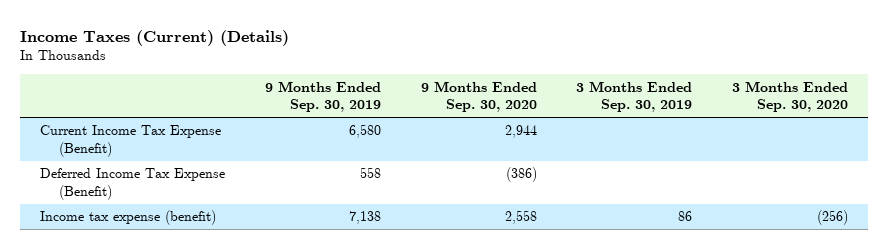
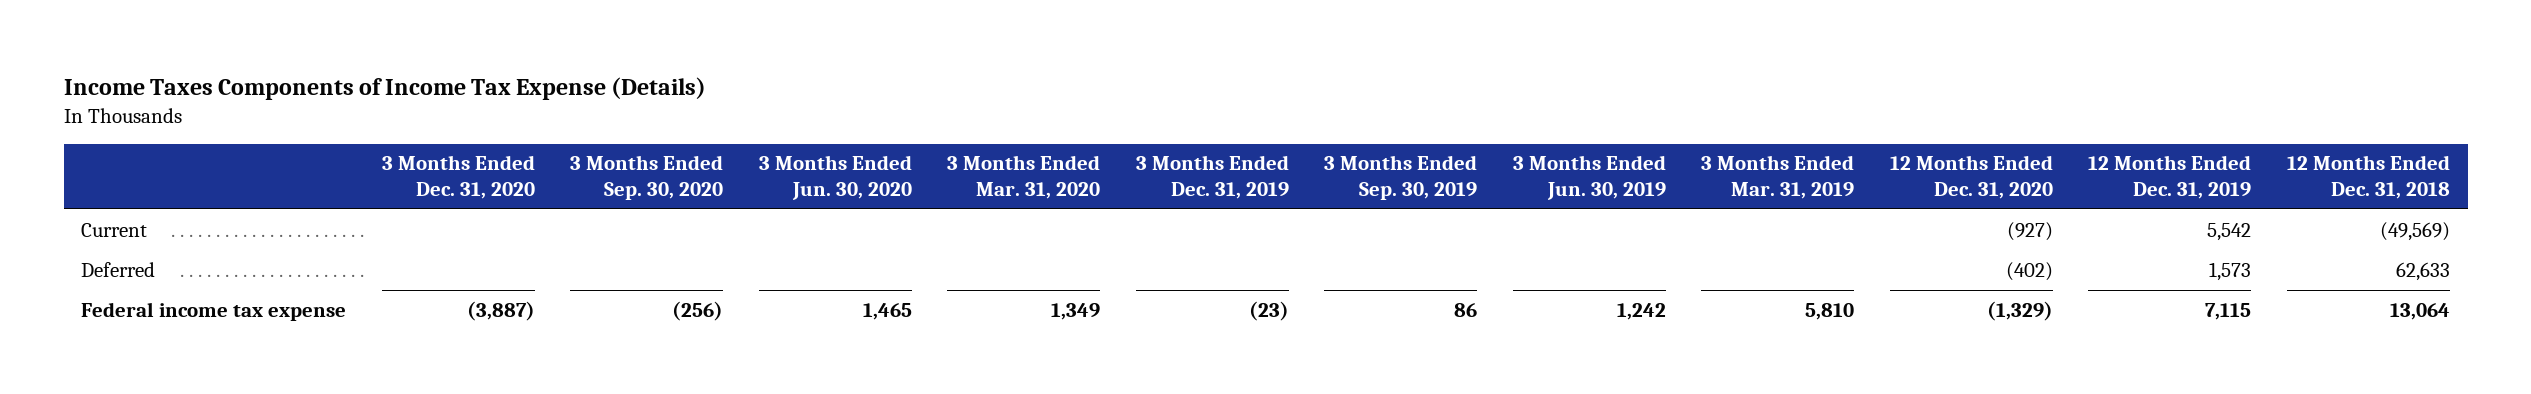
- Income Taxes (Current) (Details)
+ Income Taxes Components of Income Tax Expense (Details)
- | 9 Months Ended Sep. 30, 2019 | 9 Months Ended Sep. 30, 2020 | 3 Months Ended Sep. 30, 2019 | 3 Months Ended Sep. 30, 2020
+ | 3 Months Ended Dec. 31, 2020 | 3 Months Ended Sep. 30, 2020 | 3 Months Ended Jun. 30, 2020 | 3 Months Ended Mar. 31, 2020 | 3 Months Ended Dec. 31, 2019 | 3 Months Ended Sep. 30, 2019 | 3 Months Ended Jun. 30, 2019 | 3 Months Ended Mar. 31, 2019 | 12 Months Ended Dec. 31, 2020 | 12 Months Ended Dec. 31, 2019 | 12 Months Ended Dec. 31, 2018
- Current Income Tax Expense (Benefit) | 6,580 | 2,944 | |
- Deferred Income Tax Expense (Benefit) | 558 | (386) | |
- Income tax expense (benefit) | 7,138 | 2,558 | 86 | (256)
+ Current | | | | | | | | | (927) | 5,542 | (49,569)
+ Deferred | | | | | | | | | (402) | 1,573 | 62,633
+ Federal income tax expense | (3,887) | (256) | 1,465 | 1,349 | (23) | 86 | 1,242 | 5,810 | (1,329) | 7,115 | 13,064

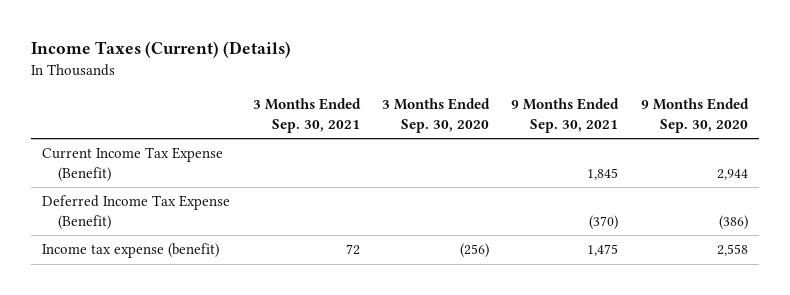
- Income Taxes Components of Income Tax Expense (Details)
+ Income Taxes (Current) (Details)
- | 3 Months Ended Dec. 31, 2020 | 3 Months Ended Sep. 30, 2020 | 3 Months Ended Jun. 30, 2020 | 3 Months Ended Mar. 31, 2020 | 3 Months Ended Dec. 31, 2019 | 3 Months Ended Sep. 30, 2019 | 3 Months Ended Jun. 30, 2019 | 3 Months Ended Mar. 31, 2019 | 12 Months Ended Dec. 31, 2020 | 12 Months Ended Dec. 31, 2019 | 12 Months Ended Dec. 31, 2018
+ | 3 Months Ended Sep. 30, 2021 | 3 Months Ended Sep. 30, 2020 | 9 Months Ended Sep. 30, 2021 | 9 Months Ended Sep. 30, 2020
- Current | | | | | | | | | (927) | 5,542 | (49,569)
- Deferred | | | | | | | | | (402) | 1,573 | 62,633
- Federal income tax expense | (3,887) | (256) | 1,465 | 1,349 | (23) | 86 | 1,242 | 5,810 | (1,329) | 7,115 | 13,064
+ Current Income Tax Expense (Benefit) | | | 1,845 | 2,944
+ Deferred Income Tax Expense (Benefit) | | | (370) | (386)
+ Income tax expense (benefit) | 72 | (256) | 1,475 | 2,558

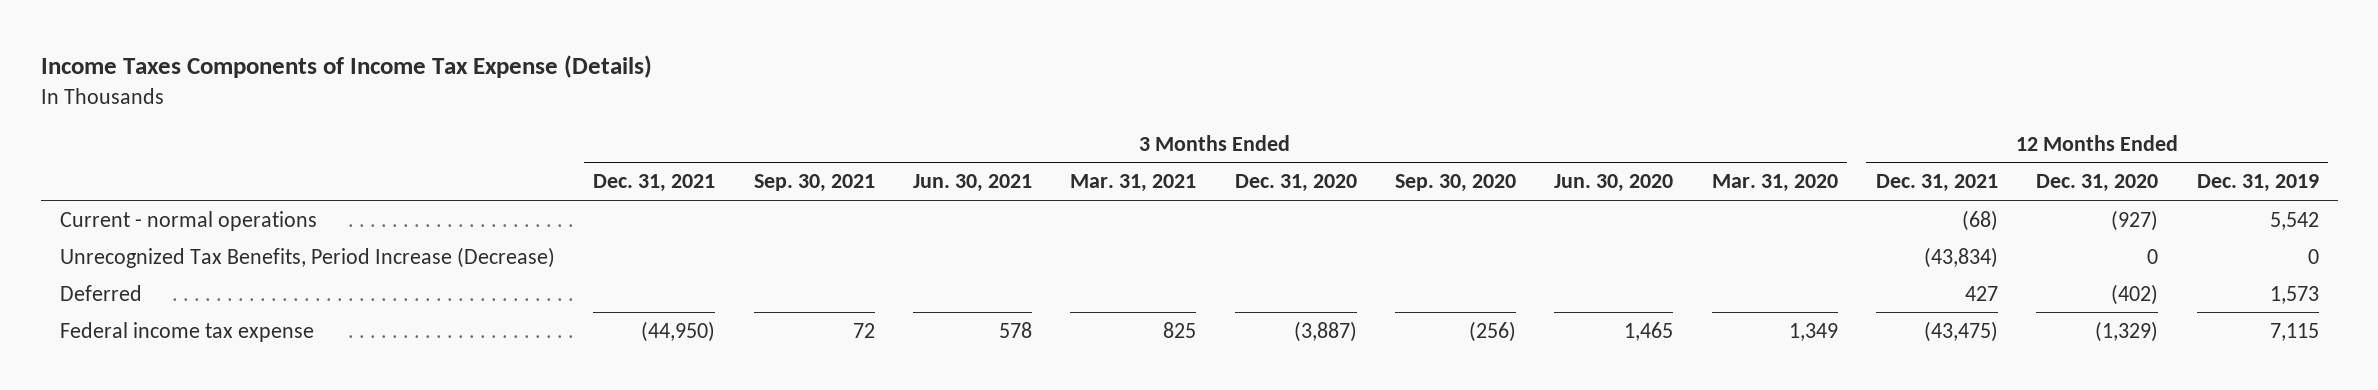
- Income Taxes (Current) (Details)
+ Income Taxes Components of Income Tax Expense (Details)
- | 3 Months Ended Sep. 30, 2021 | 3 Months Ended Sep. 30, 2020 | 9 Months Ended Sep. 30, 2021 | 9 Months Ended Sep. 30, 2020
+ | 3 Months Ended Dec. 31, 2021 | 3 Months Ended Sep. 30, 2021 | 3 Months Ended Jun. 30, 2021 | 3 Months Ended Mar. 31, 2021 | 3 Months Ended Dec. 31, 2020 | 3 Months Ended Sep. 30, 2020 | 3 Months Ended Jun. 30, 2020 | 3 Months Ended Mar. 31, 2020 | 12 Months Ended Dec. 31, 2021 | 12 Months Ended Dec. 31, 2020 | 12 Months Ended Dec. 31, 2019
- Current Income Tax Expense (Benefit) | | | 1,845 | 2,944
- Deferred Income Tax Expense (Benefit) | | | (370) | (386)
- Income tax expense (benefit) | 72 | (256) | 1,475 | 2,558
+ Current - normal operations | | | | | | | | | (68) | (927) | 5,542
+ Unrecognized Tax Benefits, Period Increase (Decrease) | | | | | | | | | (43,834) | 0 | 0
+ Deferred | | | | | | | | | 427 | (402) | 1,573
+ Federal income tax expense | (44,950) | 72 | 578 | 825 | (3,887) | (256) | 1,465 | 1,349 | (43,475) | (1,329) | 7,115

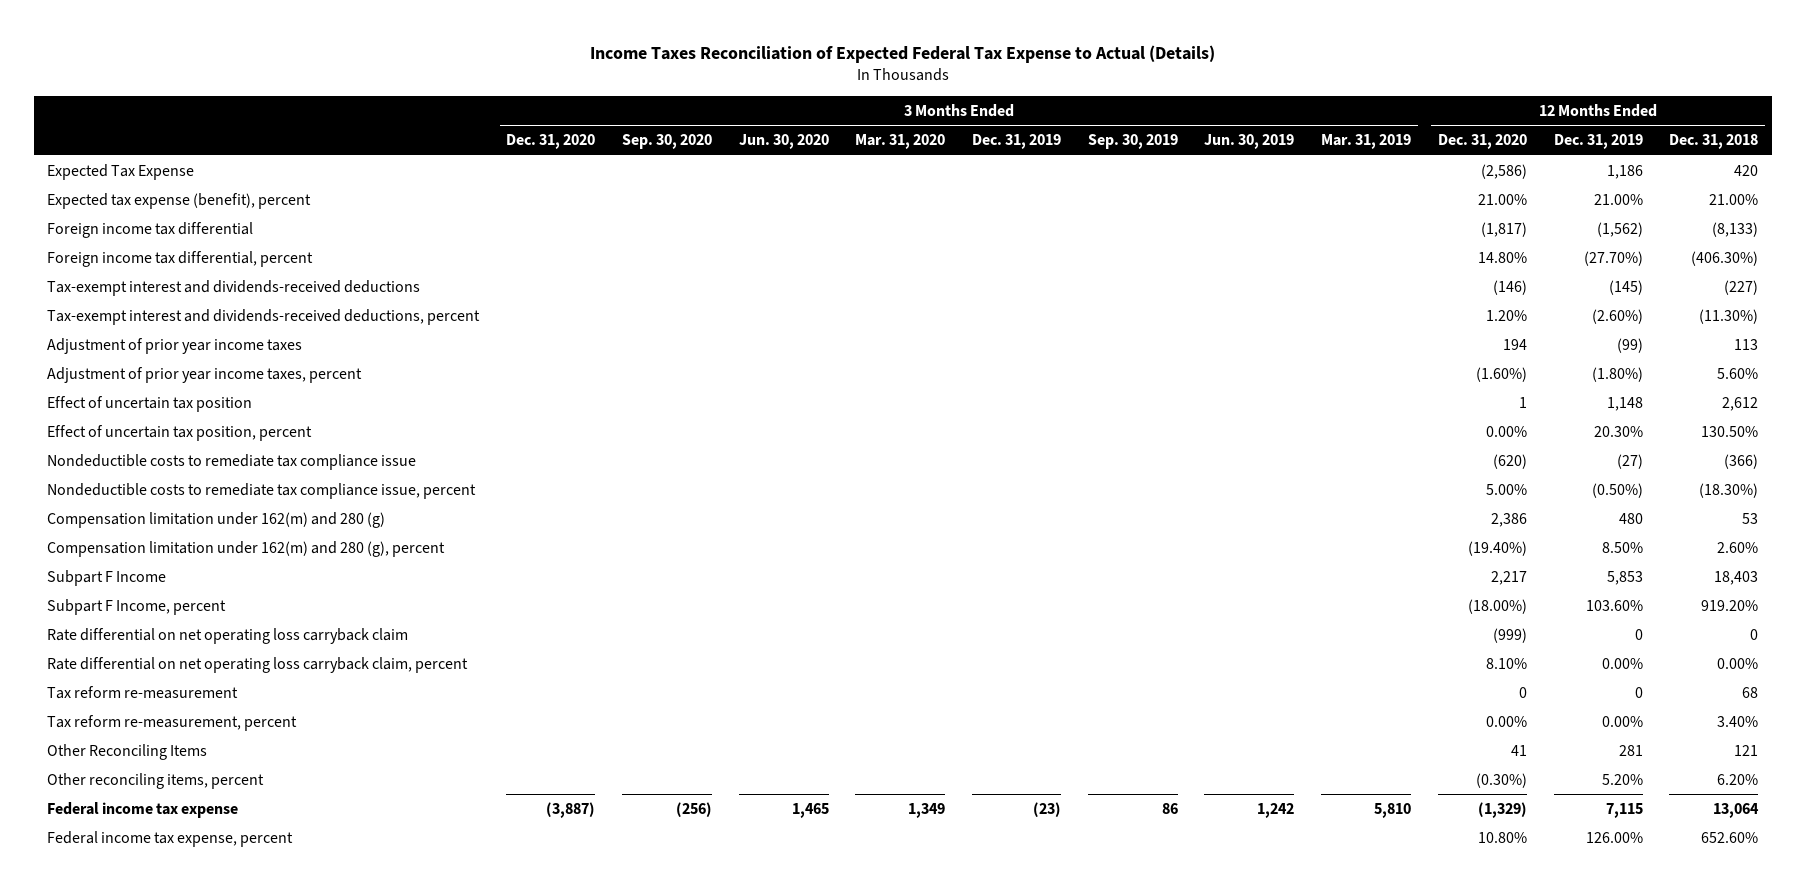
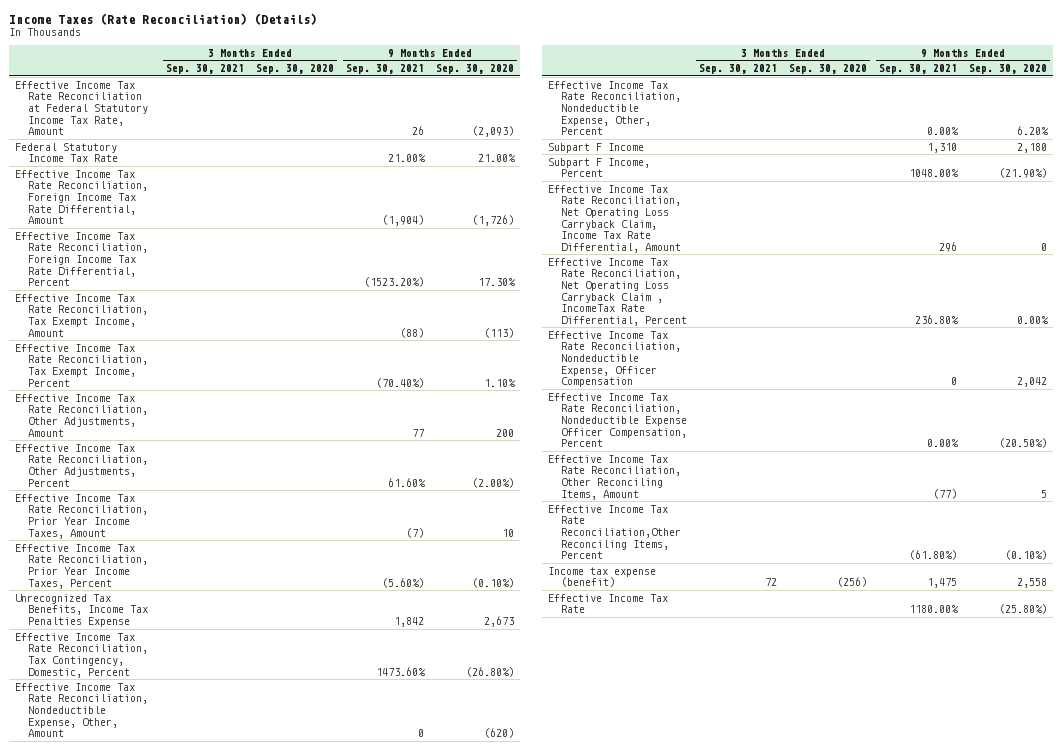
- Income Taxes Reconciliation of Expected Federal Tax Expense to Actual (Details)
+ Income Taxes (Rate Reconciliation) (Details)
- | 3 Months Ended Dec. 31, 2020 | 3 Months Ended Sep. 30, 2020 | 3 Months Ended Jun. 30, 2020 | 3 Months Ended Mar. 31, 2020 | 3 Months Ended Dec. 31, 2019 | 3 Months Ended Sep. 30, 2019 | 3 Months Ended Jun. 30, 2019 | 3 Months Ended Mar. 31, 2019 | 12 Months Ended Dec. 31, 2020 | 12 Months Ended Dec. 31, 2019 | 12 Months Ended Dec. 31, 2018
+ | 3 Months Ended Sep. 30, 2021 | 3 Months Ended Sep. 30, 2020 | 9 Months Ended Sep. 30, 2021 | 9 Months Ended Sep. 30, 2020
- Expected Tax Expense | | | | | | | | | (2,586) | 1,186 | 420
- Expected tax expense (benefit), percent | | | | | | | | | 21.00% | 21.00% | 21.00%
- Foreign income tax differential | | | | | | | | | (1,817) | (1,562) | (8,133)
- Foreign income tax differential, percent | | | | | | | | | 14.80% | (27.70%) | (406.30%)
- Tax-exempt interest and dividends-received deductions | | | | | | | | | (146) | (145) | (227)
- Tax-exempt interest and dividends-received deductions, percent | | | | | | | | | 1.20% | (2.60%) | (11.30%)
- Adjustment of prior year income taxes | | | | | | | | | 194 | (99) | 113
- Adjustment of prior year income taxes, percent | | | | | | | | | (1.60%) | (1.80%) | 5.60%
- Effect of uncertain tax position | | | | | | | | | 1 | 1,148 | 2,612
- Effect of uncertain tax position, percent | | | | | | | | | 0.00% | 20.30% | 130.50%
- Nondeductible costs to remediate tax compliance issue | | | | | | | | | (620) | (27) | (366)
- Nondeductible costs to remediate tax compliance issue, percent | | | | | | | | | 5.00% | (0.50%) | (18.30%)
- Compensation limitation under 162(m) and 280 (g) | | | | | | | | | 2,386 | 480 | 53
- Compensation limitation under 162(m) and 280 (g), percent | | | | | | | | | (19.40%) | 8.50% | 2.60%
+ Effective Income Tax Rate Reconciliation at Federal Statutory Income Tax Rate, Amount | | | 26 | (2,093)
+ Federal Statutory Income Tax Rate | | | 21.00% | 21.00%
+ Effective Income Tax Rate Reconciliation, Foreign Income Tax Rate Differential, Amount | | | (1,904) | (1,726)
+ Effective Income Tax Rate Reconciliation, Foreign Income Tax Rate Differential, Percent | | | (1523.20%) | 17.30%
+ Effective Income Tax Rate Reconciliation, Tax Exempt Income, Amount | | | (88) | (113)
+ Effective Income Tax Rate Reconciliation, Tax Exempt Income, Percent | | | (70.40%) | 1.10%
+ Effective Income Tax Rate Reconciliation, Other Adjustments, Amount | | | 77 | 200
+ Effective Income Tax Rate Reconciliation, Other Adjustments, Percent | | | 61.60% | (2.00%)
+ Effective Income Tax Rate Reconciliation, Prior Year Income Taxes, Amount | | | (7) | 10
+ Effective Income Tax Rate Reconciliation, Prior Year Income Taxes, Percent | | | (5.60%) | (0.10%)
+ Unrecognized Tax Benefits, Income Tax Penalties Expense | | | 1,842 | 2,673
+ Effective Income Tax Rate Reconciliation, Tax Contingency, Domestic, Percent | | | 1473.60% | (26.80%)
+ Effective Income Tax Rate Reconciliation, Nondeductible Expense, Other, Amount | | | 0 | (620)
+ Effective Income Tax Rate Reconciliation, Nondeductible Expense, Other, Percent | | | 0.00% | 6.20%
- Subpart F Income, percent | | | | | | | | | (18.00%) | 103.60% | 919.20%
- Rate differential on net operating loss carryback claim | | | | | | | | | (999) | 0 | 0
- Rate differential on net operating loss carryback claim, percent | | | | | | | | | 8.10% | 0.00% | 0.00%
- Tax reform re-measurement | | | | | | | | | 0 | 0 | 68
- Tax reform re-measurement, percent | | | | | | | | | 0.00% | 0.00% | 3.40%
- Other Reconciling Items | | | | | | | | | 41 | 281 | 121
- Other reconciling items, percent | | | | | | | | | (0.30%) | 5.20% | 6.20%
- Federal income tax expense | (3,887) | (256) | 1,465 | 1,349 | (23) | 86 | 1,242 | 5,810 | (1,329) | 7,115 | 13,064
- Federal income tax expense, percent | | | | | | | | | 10.80% | 126.00% | 652.60%
+ Subpart F Income, Percent | | | 1048.00% | (21.90%)
+ Effective Income Tax Rate Reconciliation, Net Operating Loss Carryback Claim, Income Tax Rate Differential, Amount | | | 296 | 0
+ Effective Income Tax Rate Reconciliation, Net Operating Loss Carryback Claim , IncomeTax Rate Differential, Percent | | | 236.80% | 0.00%
+ Effective Income Tax Rate Reconciliation, Nondeductible Expense, Officer Compensation | | | 0 | 2,042
+ Effective Income Tax Rate Reconciliation, Nondeductible Expense Officer Compensation, Percent | | | 0.00% | (20.50%)
+ Effective Income Tax Rate Reconciliation, Other Reconciling Items, Amount | | | (77) | 5
+ Effective Income Tax Rate Reconciliation,Other Reconciling Items, Percent | | | (61.80%) | (0.10%)
+ Income tax expense (benefit) | 72 | (256) | 1,475 | 2,558
+ Effective Income Tax Rate | | | 1180.00% | (25.80%)

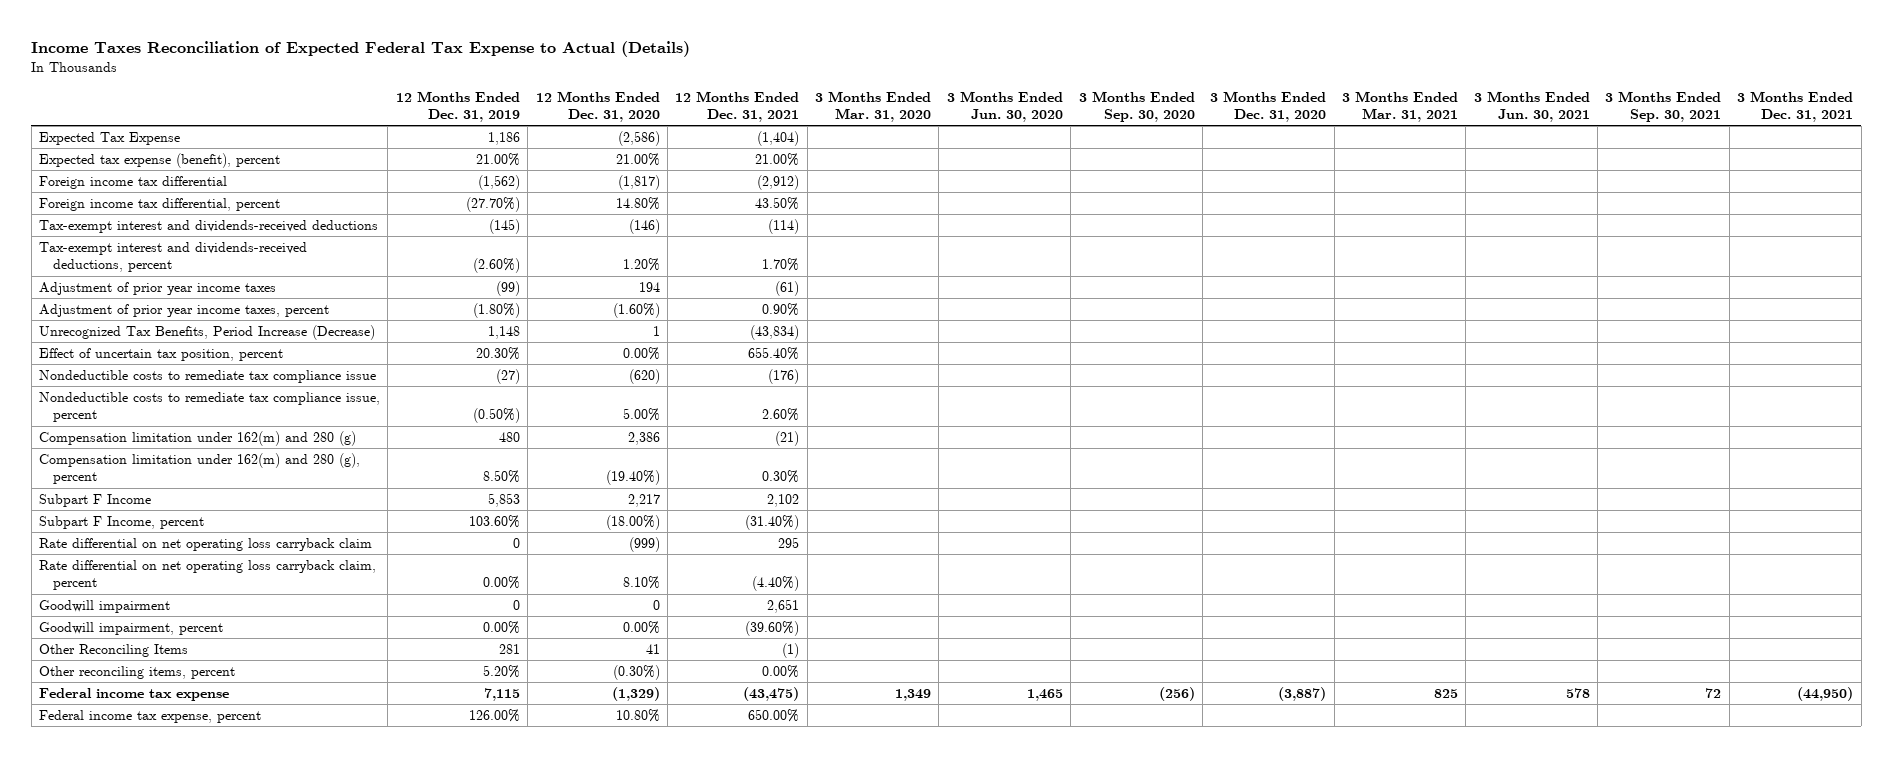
- Income Taxes (Rate Reconciliation) (Details)
+ Income Taxes Reconciliation of Expected Federal Tax Expense to Actual (Details)
- | 3 Months Ended Sep. 30, 2021 | 3 Months Ended Sep. 30, 2020 | 9 Months Ended Sep. 30, 2021 | 9 Months Ended Sep. 30, 2020
+ | 12 Months Ended Dec. 31, 2019 | 12 Months Ended Dec. 31, 2020 | 12 Months Ended Dec. 31, 2021 | 3 Months Ended Mar. 31, 2020 | 3 Months Ended Jun. 30, 2020 | 3 Months Ended Sep. 30, 2020 | 3 Months Ended Dec. 31, 2020 | 3 Months Ended Mar. 31, 2021 | 3 Months Ended Jun. 30, 2021 | 3 Months Ended Sep. 30, 2021 | 3 Months Ended Dec. 31, 2021
- Effective Income Tax Rate Reconciliation at Federal Statutory Income Tax Rate, Amount | | | 26 | (2,093)
- Federal Statutory Income Tax Rate | | | 21.00% | 21.00%
- Effective Income Tax Rate Reconciliation, Foreign Income Tax Rate Differential, Amount | | | (1,904) | (1,726)
- Effective Income Tax Rate Reconciliation, Foreign Income Tax Rate Differential, Percent | | | (1523.20%) | 17.30%
- Effective Income Tax Rate Reconciliation, Tax Exempt Income, Amount | | | (88) | (113)
- Effective Income Tax Rate Reconciliation, Tax Exempt Income, Percent | | | (70.40%) | 1.10%
- Effective Income Tax Rate Reconciliation, Other Adjustments, Amount | | | 77 | 200
- Effective Income Tax Rate Reconciliation, Other Adjustments, Percent | | | 61.60% | (2.00%)
- Effective Income Tax Rate Reconciliation, Prior Year Income Taxes, Amount | | | (7) | 10
- Effective Income Tax Rate Reconciliation, Prior Year Income Taxes, Percent | | | (5.60%) | (0.10%)
- Unrecognized Tax Benefits, Income Tax Penalties Expense | | | 1,842 | 2,673
- Effective Income Tax Rate Reconciliation, Tax Contingency, Domestic, Percent | | | 1473.60% | (26.80%)
- Effective Income Tax Rate Reconciliation, Nondeductible Expense, Other, Amount | | | 0 | (620)
- Effective Income Tax Rate Reconciliation, Nondeductible Expense, Other, Percent | | | 0.00% | 6.20%
+ Expected Tax Expense | 1,186 | (2,586) | (1,404) | | | | | | | |
+ Expected tax expense (benefit), percent | 21.00% | 21.00% | 21.00% | | | | | | | |
+ Foreign income tax differential | (1,562) | (1,817) | (2,912) | | | | | | | |
+ Foreign income tax differential, percent | (27.70%) | 14.80% | 43.50% | | | | | | | |
+ Tax-exempt interest and dividends-received deductions | (145) | (146) | (114) | | | | | | | |
+ Tax-exempt interest and dividends-received deductions, percent | (2.60%) | 1.20% | 1.70% | | | | | | | |
+ Adjustment of prior year income taxes | (99) | 194 | (61) | | | | | | | |
+ Adjustment of prior year income taxes, percent | (1.80%) | (1.60%) | 0.90% | | | | | | | |
+ Unrecognized Tax Benefits, Period Increase (Decrease) | 1,148 | 1 | (43,834) | | | | | | | |
+ Effect of uncertain tax position, percent | 20.30% | 0.00% | 655.40% | | | | | | | |
+ Nondeductible costs to remediate tax compliance issue | (27) | (620) | (176) | | | | | | | |
+ Nondeductible costs to remediate tax compliance issue, percent | (0.50%) | 5.00% | 2.60% | | | | | | | |
+ Compensation limitation under 162(m) and 280 (g) | 480 | 2,386 | (21) | | | | | | | |
+ Compensation limitation under 162(m) and 280 (g), percent | 8.50% | (19.40%) | 0.30% | | | | | | | |
- Subpart F Income, Percent | | | 1048.00% | (21.90%)
- Effective Income Tax Rate Reconciliation, Net Operating Loss Carryback Claim, Income Tax Rate Differential, Amount | | | 296 | 0
- Effective Income Tax Rate Reconciliation, Net Operating Loss Carryback Claim , IncomeTax Rate Differential, Percent | | | 236.80% | 0.00%
- Effective Income Tax Rate Reconciliation, Nondeductible Expense, Officer Compensation | | | 0 | 2,042
- Effective Income Tax Rate Reconciliation, Nondeductible Expense Officer Compensation, Percent | | | 0.00% | (20.50%)
- Effective Income Tax Rate Reconciliation, Other Reconciling Items, Amount | | | (77) | 5
- Effective Income Tax Rate Reconciliation,Other Reconciling Items, Percent | | | (61.80%) | (0.10%)
- Income tax expense (benefit) | 72 | (256) | 1,475 | 2,558
- Effective Income Tax Rate | | | 1180.00% | (25.80%)
+ Subpart F Income, percent | 103.60% | (18.00%) | (31.40%) | | | | | | | |
+ Rate differential on net operating loss carryback claim | 0 | (999) | 295 | | | | | | | |
+ Rate differential on net operating loss carryback claim, percent | 0.00% | 8.10% | (4.40%) | | | | | | | |
+ Goodwill impairment | 0 | 0 | 2,651 | | | | | | | |
+ Goodwill impairment, percent | 0.00% | 0.00% | (39.60%) | | | | | | | |
+ Other Reconciling Items | 281 | 41 | (1) | | | | | | | |
+ Other reconciling items, percent | 5.20% | (0.30%) | 0.00% | | | | | | | |
+ Federal income tax expense | 7,115 | (1,329) | (43,475) | 1,349 | 1,465 | (256) | (3,887) | 825 | 578 | 72 | (44,950)
+ Federal income tax expense, percent | 126.00% | 10.80% | 650.00% | | | | | | | |

